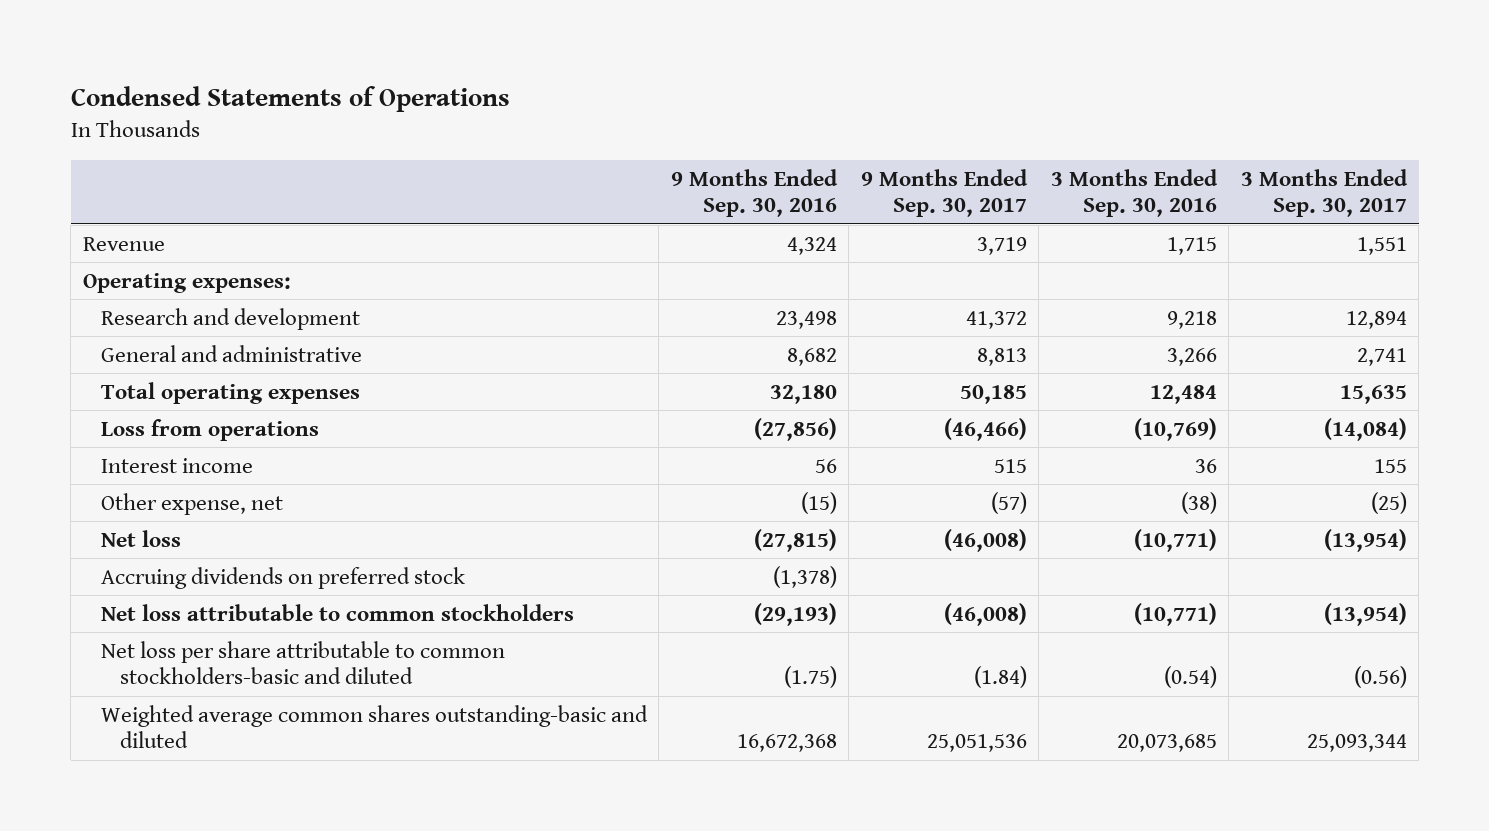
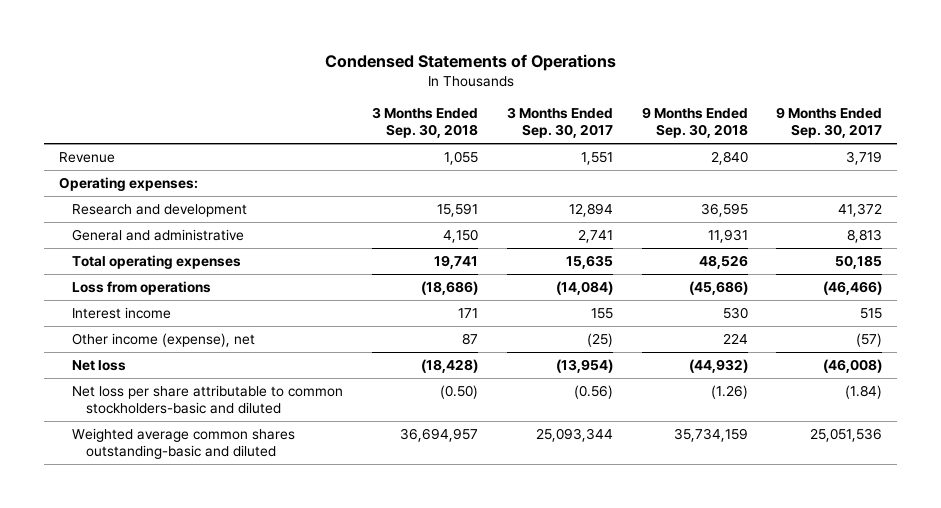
- | 9 Months Ended Sep. 30, 2016 | 9 Months Ended Sep. 30, 2017 | 3 Months Ended Sep. 30, 2016 | 3 Months Ended Sep. 30, 2017
+ | 3 Months Ended Sep. 30, 2018 | 3 Months Ended Sep. 30, 2017 | 9 Months Ended Sep. 30, 2018 | 9 Months Ended Sep. 30, 2017
- Other expense, net | (15) | (57) | (38) | (25)
+ Other income (expense), net | 87 | (25) | 224 | (57)
- Accruing dividends on preferred stock | (1,378) | | |
- Net loss attributable to common stockholders | (29,193) | (46,008) | (10,771) | (13,954)

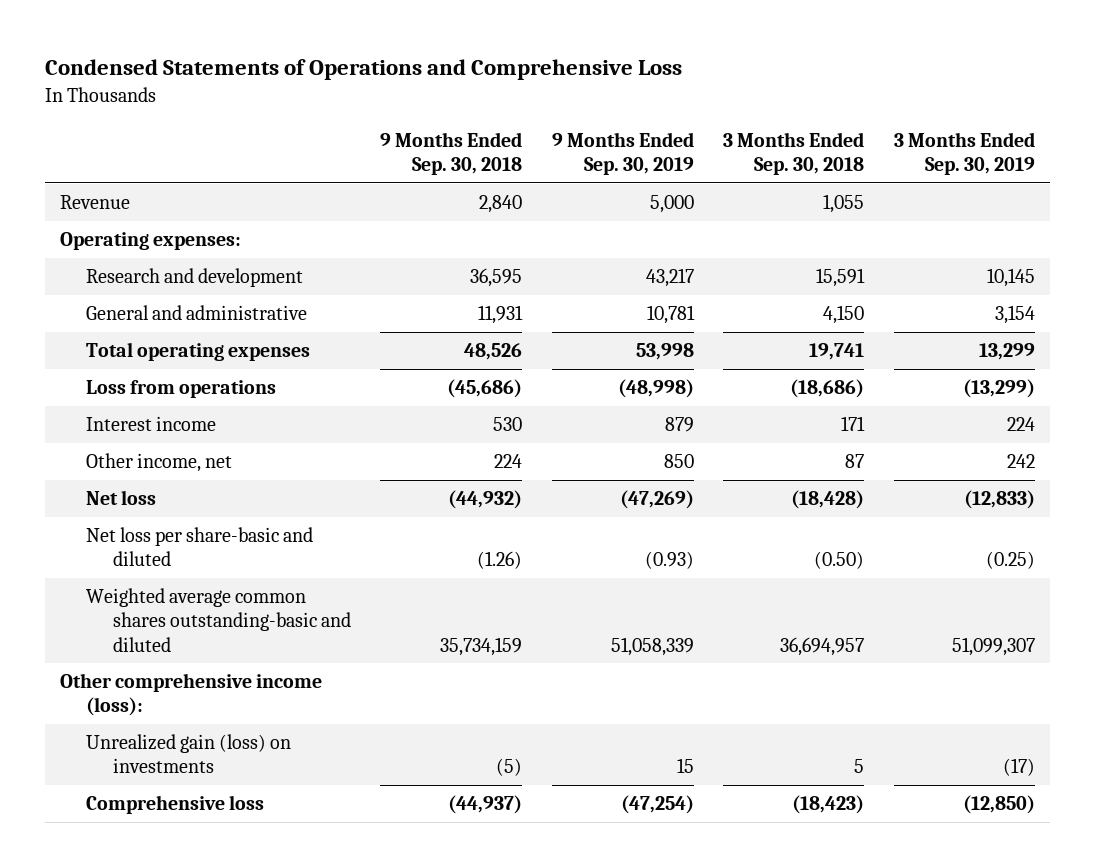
- Condensed Statements of Operations
+ Condensed Statements of Operations and Comprehensive Loss
- | 3 Months Ended Sep. 30, 2018 | 3 Months Ended Sep. 30, 2017 | 9 Months Ended Sep. 30, 2018 | 9 Months Ended Sep. 30, 2017
+ | 9 Months Ended Sep. 30, 2018 | 9 Months Ended Sep. 30, 2019 | 3 Months Ended Sep. 30, 2018 | 3 Months Ended Sep. 30, 2019
- Other income (expense), net | 87 | (25) | 224 | (57)
+ Other income, net | 224 | 850 | 87 | 242
- Net loss per share attributable to common stockholders-basic and diluted | (0.50) | (0.56) | (1.26) | (1.84)
+ Net loss per share-basic and diluted | (1.26) | (0.93) | (0.50) | (0.25)
+ Other comprehensive income (loss):
+ Unrealized gain (loss) on investments | (5) | 15 | 5 | (17)
+ Comprehensive loss | (44,937) | (47,254) | (18,423) | (12,850)

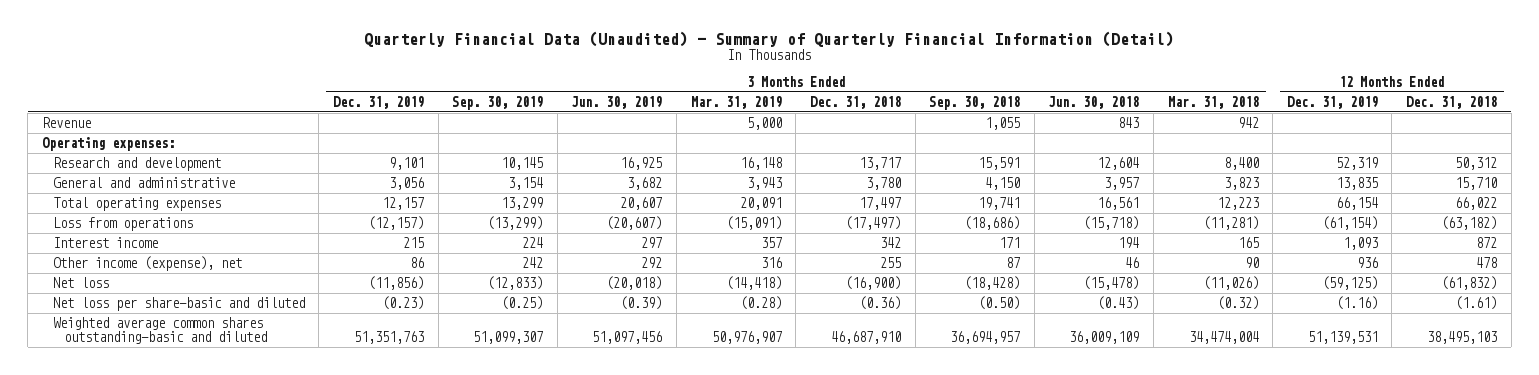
- Condensed Statements of Operations and Comprehensive Loss
+ Quarterly Financial Data (Unaudited) - Summary of Quarterly Financial Information (Detail)
- | 9 Months Ended Sep. 30, 2018 | 9 Months Ended Sep. 30, 2019 | 3 Months Ended Sep. 30, 2018 | 3 Months Ended Sep. 30, 2019
+ | 3 Months Ended Dec. 31, 2019 | 3 Months Ended Sep. 30, 2019 | 3 Months Ended Jun. 30, 2019 | 3 Months Ended Mar. 31, 2019 | 3 Months Ended Dec. 31, 2018 | 3 Months Ended Sep. 30, 2018 | 3 Months Ended Jun. 30, 2018 | 3 Months Ended Mar. 31, 2018 | 12 Months Ended Dec. 31, 2019 | 12 Months Ended Dec. 31, 2018
- Other income, net | 224 | 850 | 87 | 242
+ Other income (expense), net | 86 | 242 | 292 | 316 | 255 | 87 | 46 | 90 | 936 | 478
- Other comprehensive income (loss):
- Unrealized gain (loss) on investments | (5) | 15 | 5 | (17)
- Comprehensive loss | (44,937) | (47,254) | (18,423) | (12,850)

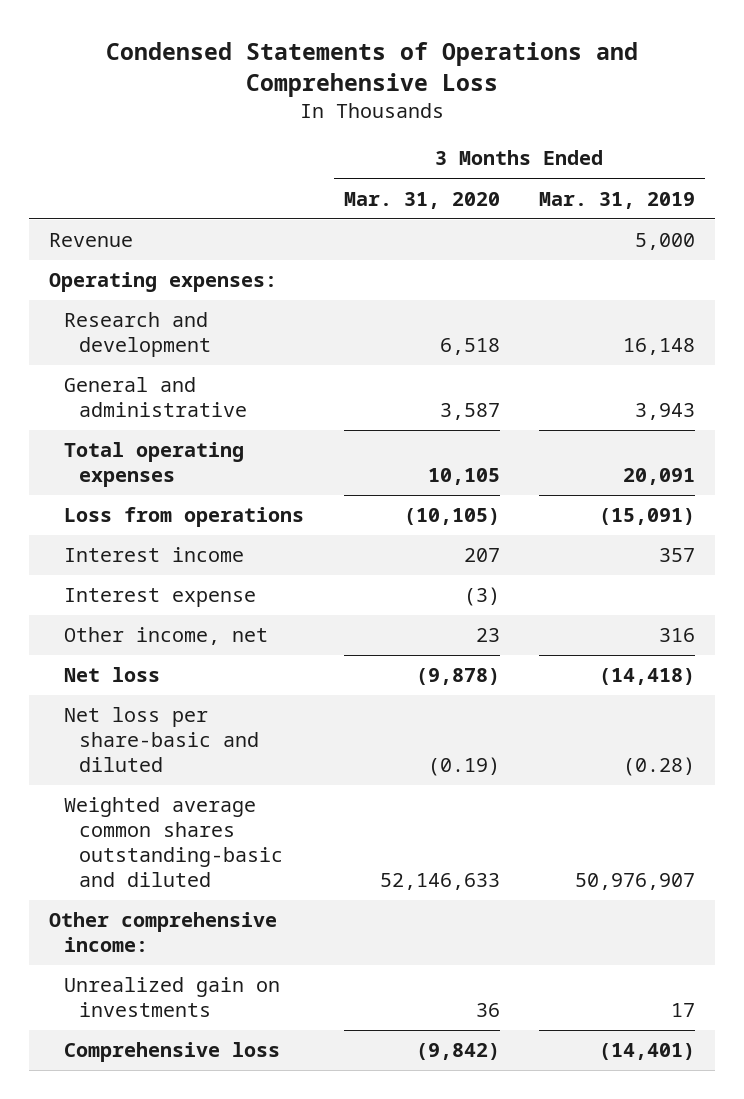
- Quarterly Financial Data (Unaudited) - Summary of Quarterly Financial Information (Detail)
+ Condensed Statements of Operations and Comprehensive Loss
- | 3 Months Ended Dec. 31, 2019 | 3 Months Ended Sep. 30, 2019 | 3 Months Ended Jun. 30, 2019 | 3 Months Ended Mar. 31, 2019 | 3 Months Ended Dec. 31, 2018 | 3 Months Ended Sep. 30, 2018 | 3 Months Ended Jun. 30, 2018 | 3 Months Ended Mar. 31, 2018 | 12 Months Ended Dec. 31, 2019 | 12 Months Ended Dec. 31, 2018
+ | 3 Months Ended Mar. 31, 2020 | 3 Months Ended Mar. 31, 2019
- Other income (expense), net | 86 | 242 | 292 | 316 | 255 | 87 | 46 | 90 | 936 | 478
+ Interest expense | (3) |
+ Other income, net | 23 | 316
+ Other comprehensive income:
+ Unrealized gain on investments | 36 | 17
+ Comprehensive loss | (9,842) | (14,401)

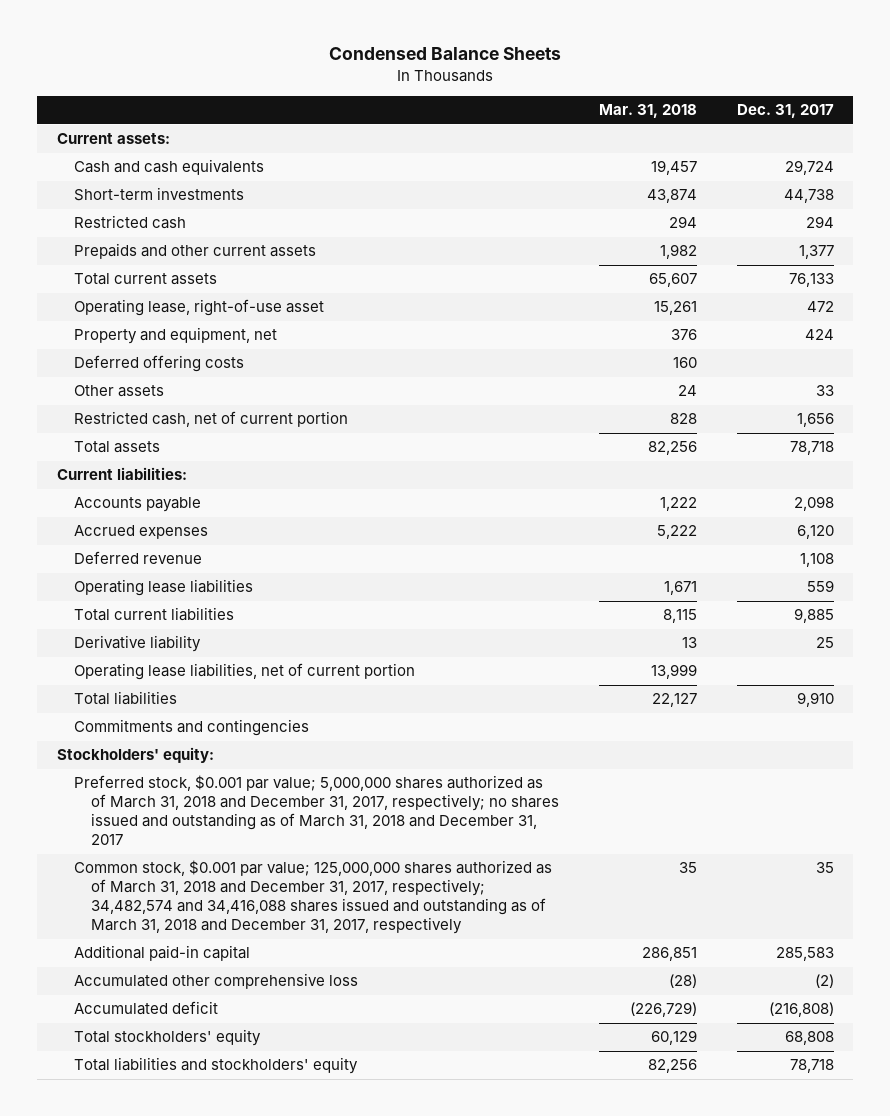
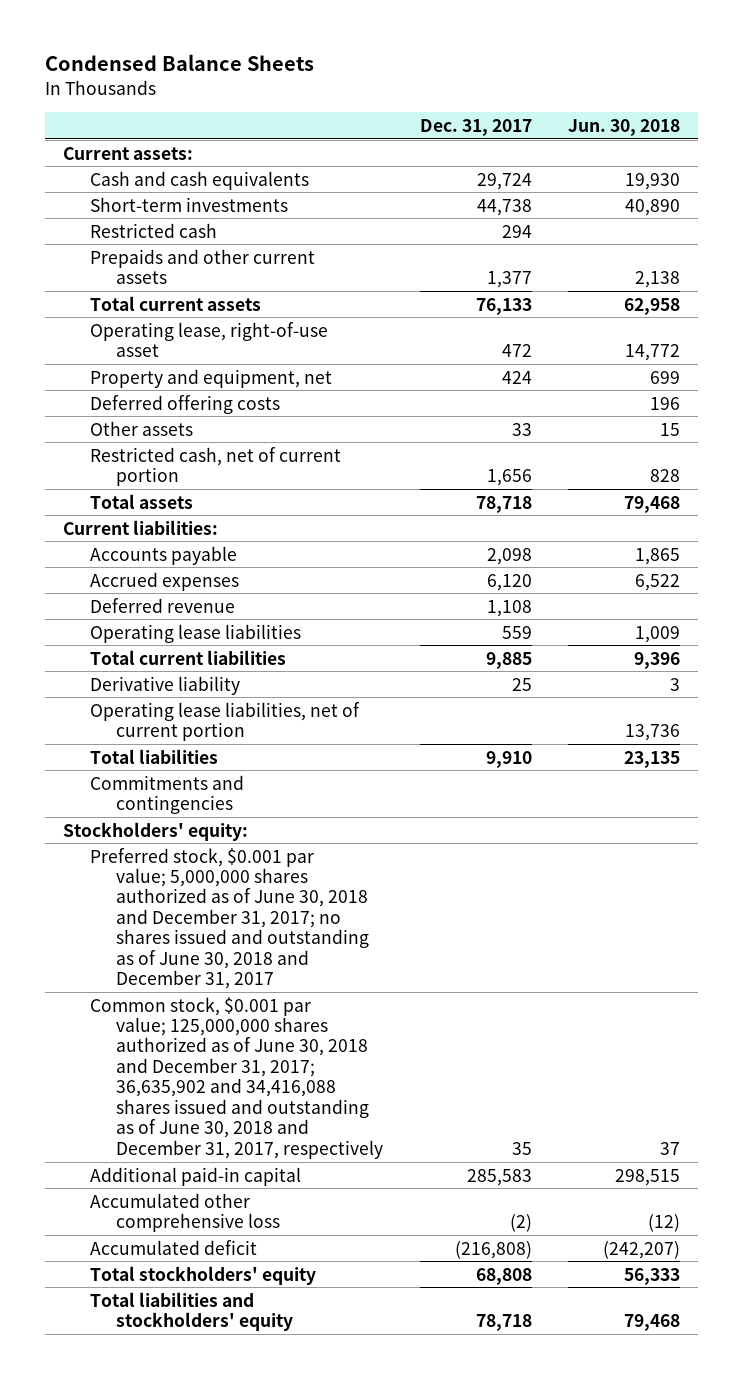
- | Mar. 31, 2018 | Dec. 31, 2017
+ | Dec. 31, 2017 | Jun. 30, 2018
- Preferred stock, $0.001 par value; 5,000,000 shares authorized as of March 31, 2018 and December 31, 2017, respectively; no shares issued and outstanding as of March 31, 2018 and December 31, 2017
- Common stock, $0.001 par value; 125,000,000 shares authorized as of March 31, 2018 and December 31, 2017, respectively; 34,482,574 and 34,416,088 shares issued and outstanding as of March 31, 2018 and December 31, 2017, respectively | 35 | 35
+ Preferred stock, $0.001 par value; 5,000,000 shares authorized as of June 30, 2018 and December 31, 2017; no shares issued and outstanding as of June 30, 2018 and December 31, 2017
+ Common stock, $0.001 par value; 125,000,000 shares authorized as of June 30, 2018 and December 31, 2017; 36,635,902 and 34,416,088 shares issued and outstanding as of June 30, 2018 and December 31, 2017, respectively | 35 | 37

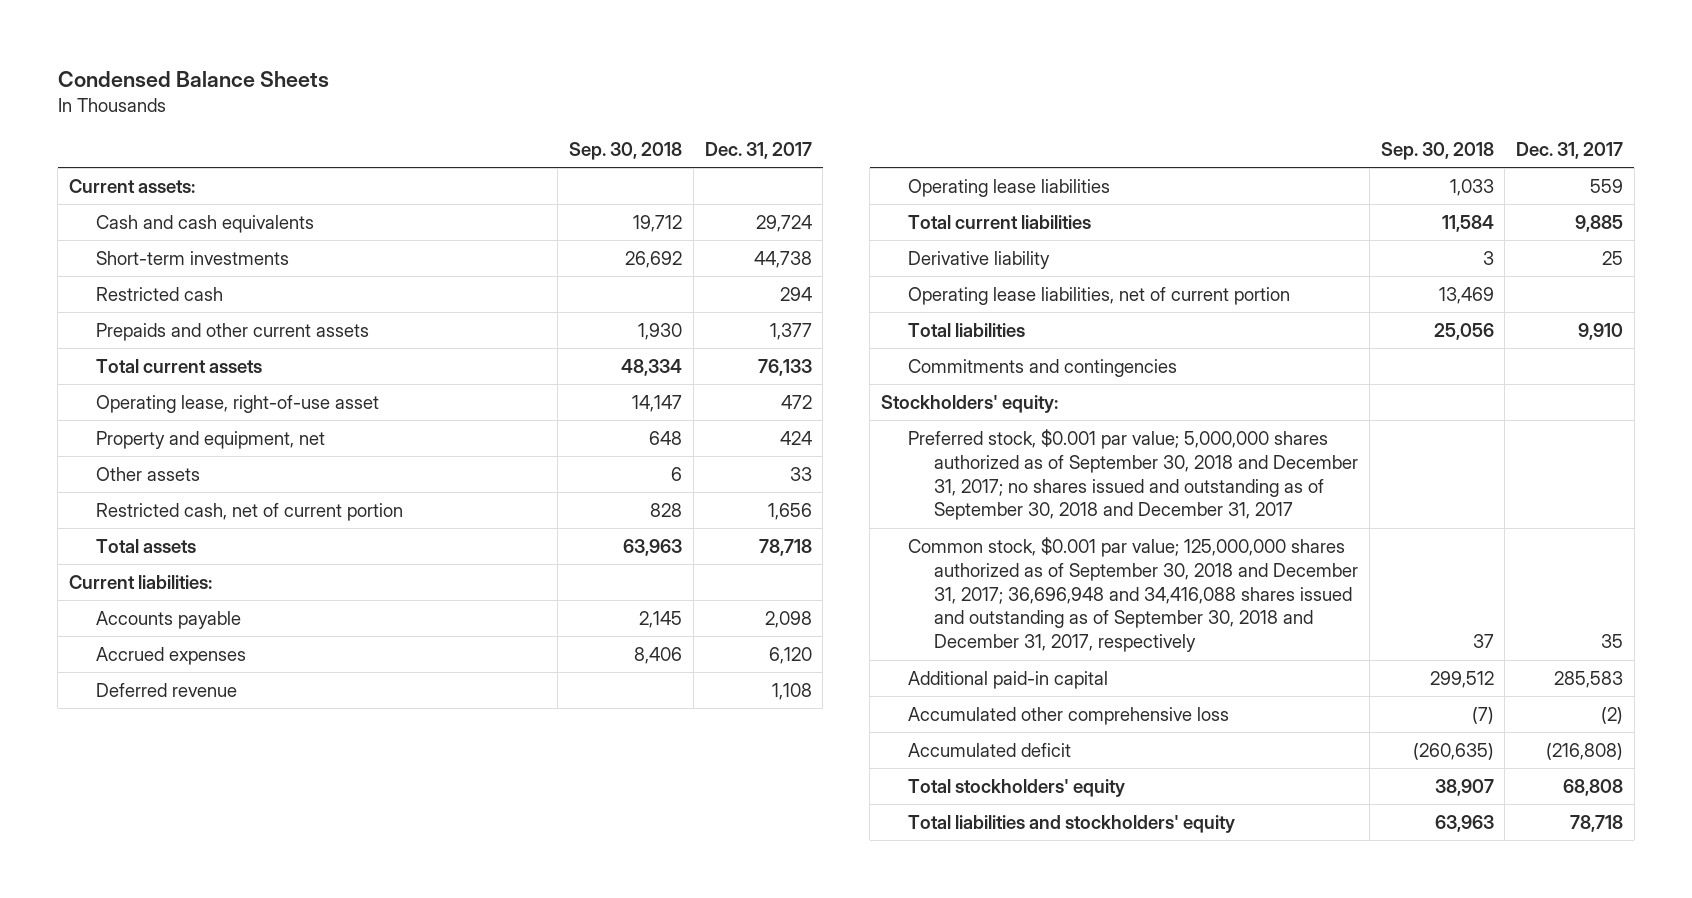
- | Dec. 31, 2017 | Jun. 30, 2018
+ | Sep. 30, 2018 | Dec. 31, 2017
- Deferred offering costs | | 196
- Preferred stock, $0.001 par value; 5,000,000 shares authorized as of June 30, 2018 and December 31, 2017; no shares issued and outstanding as of June 30, 2018 and December 31, 2017
- Common stock, $0.001 par value; 125,000,000 shares authorized as of June 30, 2018 and December 31, 2017; 36,635,902 and 34,416,088 shares issued and outstanding as of June 30, 2018 and December 31, 2017, respectively | 35 | 37
+ Preferred stock, $0.001 par value; 5,000,000 shares authorized as of September 30, 2018 and December 31, 2017; no shares issued and outstanding as of September 30, 2018 and December 31, 2017
+ Common stock, $0.001 par value; 125,000,000 shares authorized as of September 30, 2018 and December 31, 2017; 36,696,948 and 34,416,088 shares issued and outstanding as of September 30, 2018 and December 31, 2017, respectively | 37 | 35

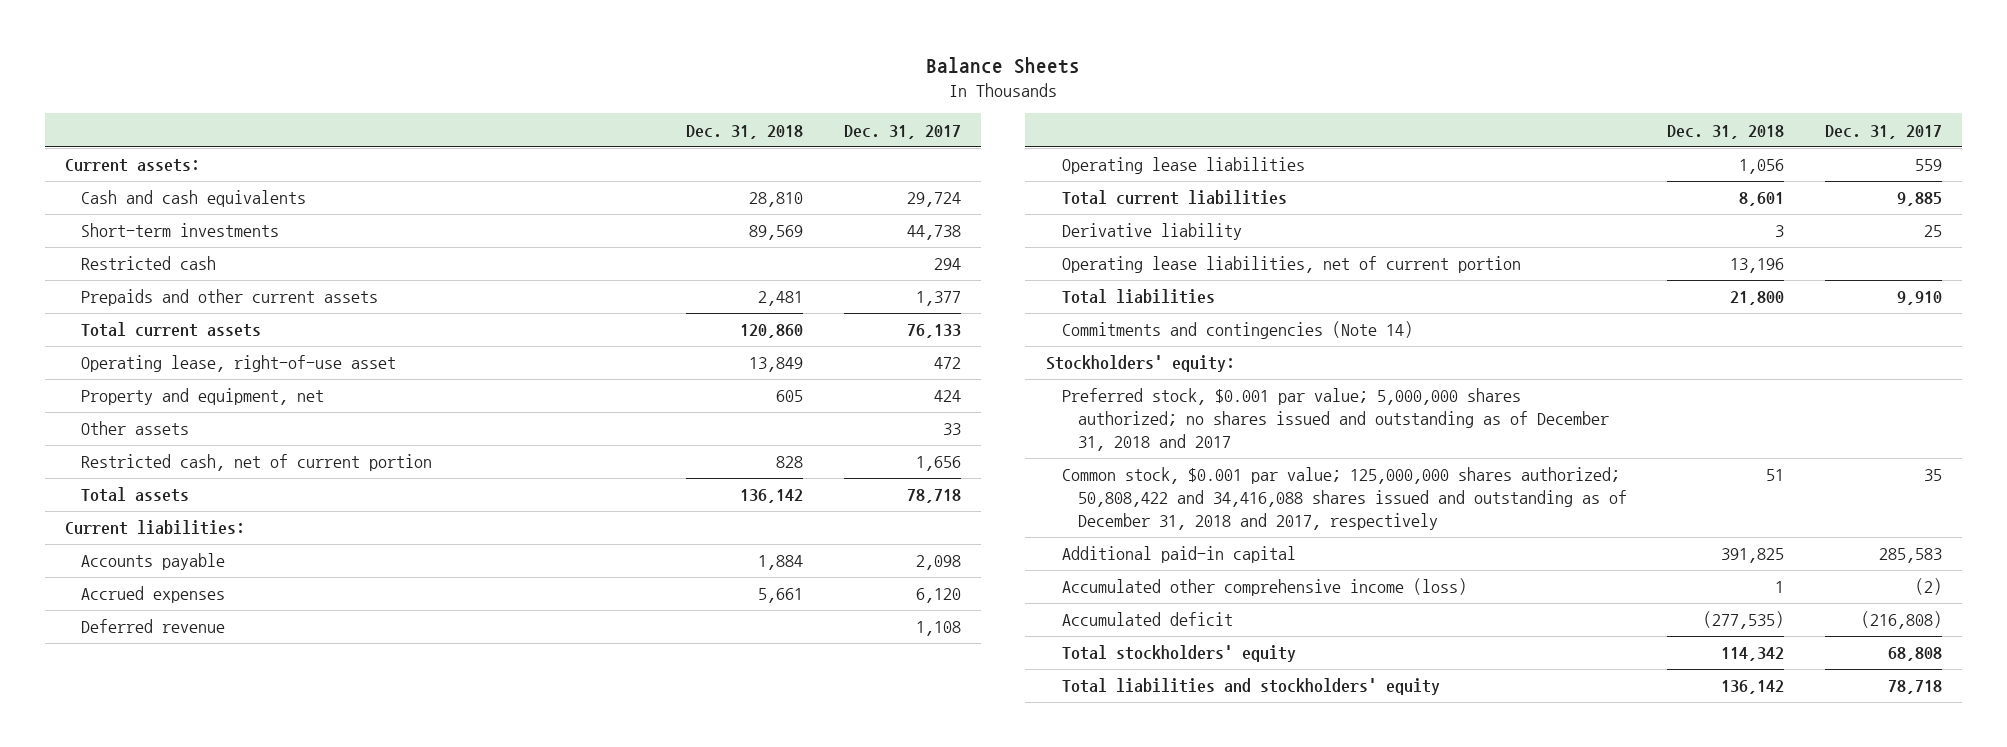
- Condensed Balance Sheets
+ Balance Sheets
- | Sep. 30, 2018 | Dec. 31, 2017
+ | Dec. 31, 2018 | Dec. 31, 2017
- Commitments and contingencies
+ Commitments and contingencies (Note 14)
- Preferred stock, $0.001 par value; 5,000,000 shares authorized as of September 30, 2018 and December 31, 2017; no shares issued and outstanding as of September 30, 2018 and December 31, 2017
- Common stock, $0.001 par value; 125,000,000 shares authorized as of September 30, 2018 and December 31, 2017; 36,696,948 and 34,416,088 shares issued and outstanding as of September 30, 2018 and December 31, 2017, respectively | 37 | 35
+ Preferred stock, $0.001 par value; 5,000,000 shares authorized; no shares issued and outstanding as of December 31, 2018 and 2017
+ Common stock, $0.001 par value; 125,000,000 shares authorized; 50,808,422 and 34,416,088 shares issued and outstanding as of December 31, 2018 and 2017, respectively | 51 | 35
- Accumulated other comprehensive loss | (7) | (2)
+ Accumulated other comprehensive income (loss) | 1 | (2)

